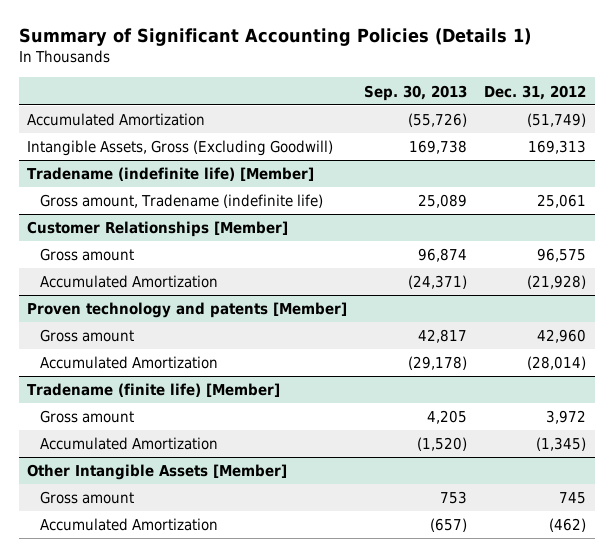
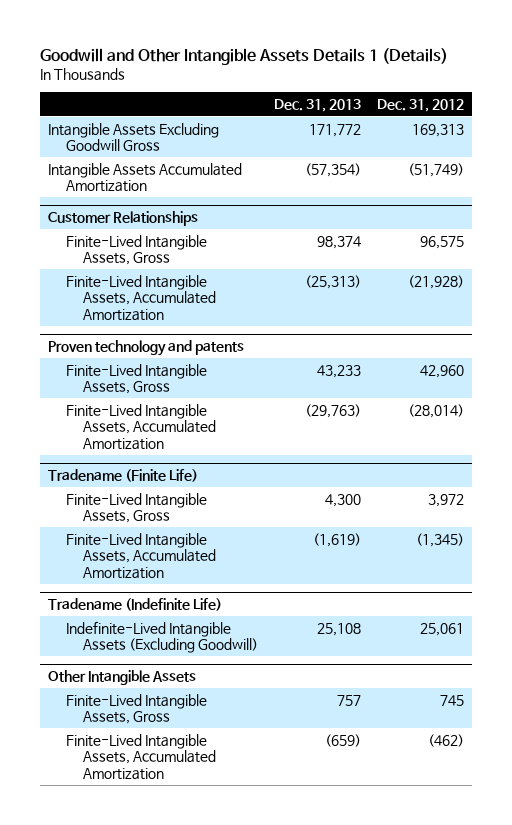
- Summary of Significant Accounting Policies (Details 1)
+ Goodwill and Other Intangible Assets Details 1 (Details)
- | Sep. 30, 2013 | Dec. 31, 2012
+ | Dec. 31, 2013 | Dec. 31, 2012
- Accumulated Amortization | (55,726) | (51,749)
- Intangible Assets, Gross (Excluding Goodwill) | 169,738 | 169,313
- Tradename (indefinite life) [Member]
- Gross amount, Tradename (indefinite life) | 25,089 | 25,061
- Customer Relationships [Member]
- Gross amount | 96,874 | 96,575
- Accumulated Amortization | (24,371) | (21,928)
- Proven technology and patents [Member]
- Gross amount | 42,817 | 42,960
- Accumulated Amortization | (29,178) | (28,014)
- Tradename (finite life) [Member]
- Gross amount | 4,205 | 3,972
- Accumulated Amortization | (1,520) | (1,345)
- Other Intangible Assets [Member]
- Gross amount | 753 | 745
- Accumulated Amortization | (657) | (462)
+ Intangible Assets Excluding Goodwill Gross | 171,772 | 169,313
+ Intangible Assets Accumulated Amortization | (57,354) | (51,749)
+ Customer Relationships
+ Finite-Lived Intangible Assets, Gross | 98,374 | 96,575
+ Finite-Lived Intangible Assets, Accumulated Amortization | (25,313) | (21,928)
+ Proven technology and patents
+ Finite-Lived Intangible Assets, Gross | 43,233 | 42,960
+ Finite-Lived Intangible Assets, Accumulated Amortization | (29,763) | (28,014)
+ Tradename (Finite Life)
+ Finite-Lived Intangible Assets, Gross | 4,300 | 3,972
+ Finite-Lived Intangible Assets, Accumulated Amortization | (1,619) | (1,345)
+ Tradename (Indefinite Life)
+ Indefinite-Lived Intangible Assets (Excluding Goodwill) | 25,108 | 25,061
+ Other Intangible Assets
+ Finite-Lived Intangible Assets, Gross | 757 | 745
+ Finite-Lived Intangible Assets, Accumulated Amortization | (659) | (462)

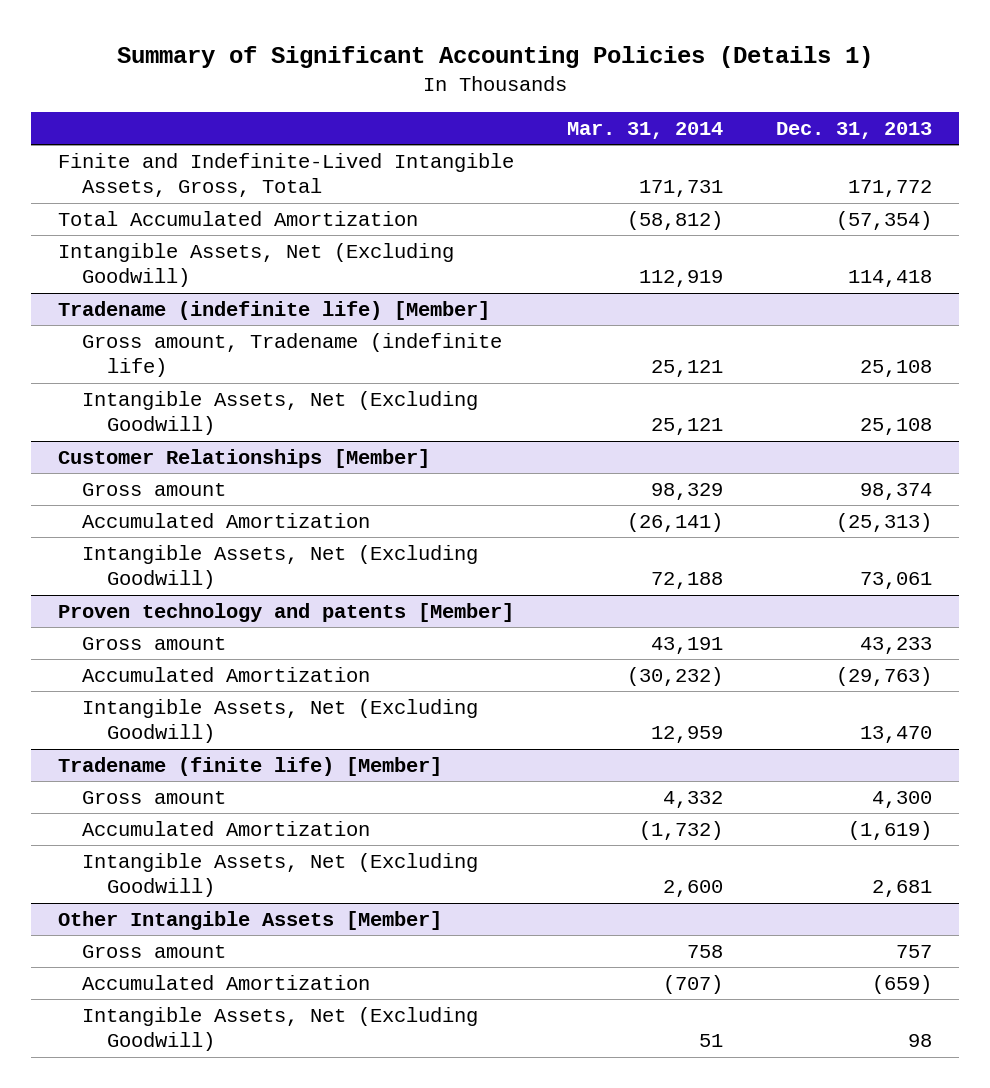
- Goodwill and Other Intangible Assets Details 1 (Details)
+ Summary of Significant Accounting Policies (Details 1)
- | Dec. 31, 2013 | Dec. 31, 2012
+ | Mar. 31, 2014 | Dec. 31, 2013
- Intangible Assets Excluding Goodwill Gross | 171,772 | 169,313
- Intangible Assets Accumulated Amortization | (57,354) | (51,749)
- Customer Relationships
- Finite-Lived Intangible Assets, Gross | 98,374 | 96,575
- Finite-Lived Intangible Assets, Accumulated Amortization | (25,313) | (21,928)
- Proven technology and patents
- Finite-Lived Intangible Assets, Gross | 43,233 | 42,960
- Finite-Lived Intangible Assets, Accumulated Amortization | (29,763) | (28,014)
- Tradename (Finite Life)
- Finite-Lived Intangible Assets, Gross | 4,300 | 3,972
- Finite-Lived Intangible Assets, Accumulated Amortization | (1,619) | (1,345)
- Tradename (Indefinite Life)
- Indefinite-Lived Intangible Assets (Excluding Goodwill) | 25,108 | 25,061
- Other Intangible Assets
- Finite-Lived Intangible Assets, Gross | 757 | 745
- Finite-Lived Intangible Assets, Accumulated Amortization | (659) | (462)
+ Finite and Indefinite-Lived Intangible Assets, Gross, Total | 171,731 | 171,772
+ Total Accumulated Amortization | (58,812) | (57,354)
+ Intangible Assets, Net (Excluding Goodwill) | 112,919 | 114,418
+ Tradename (indefinite life) [Member]
+ Gross amount, Tradename (indefinite life) | 25,121 | 25,108
+ Intangible Assets, Net (Excluding Goodwill) | 25,121 | 25,108
+ Customer Relationships [Member]
+ Gross amount | 98,329 | 98,374
+ Accumulated Amortization | (26,141) | (25,313)
+ Intangible Assets, Net (Excluding Goodwill) | 72,188 | 73,061
+ Proven technology and patents [Member]
+ Gross amount | 43,191 | 43,233
+ Accumulated Amortization | (30,232) | (29,763)
+ Intangible Assets, Net (Excluding Goodwill) | 12,959 | 13,470
+ Tradename (finite life) [Member]
+ Gross amount | 4,332 | 4,300
+ Accumulated Amortization | (1,732) | (1,619)
+ Intangible Assets, Net (Excluding Goodwill) | 2,600 | 2,681
+ Other Intangible Assets [Member]
+ Gross amount | 758 | 757
+ Accumulated Amortization | (707) | (659)
+ Intangible Assets, Net (Excluding Goodwill) | 51 | 98

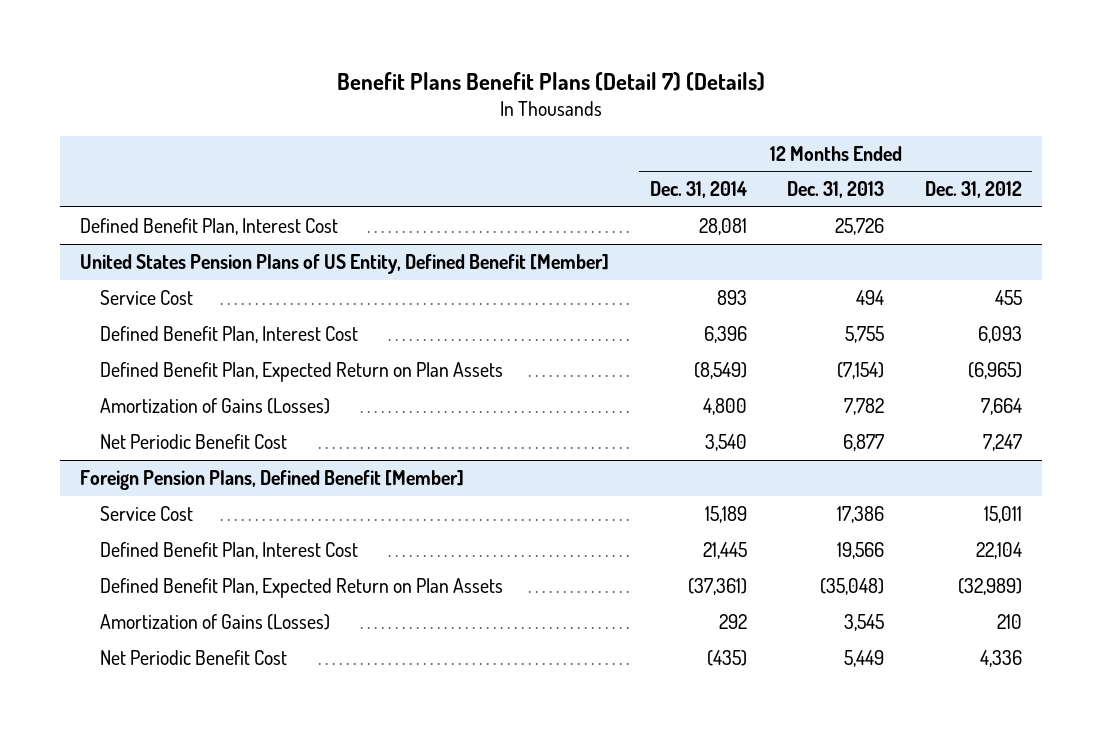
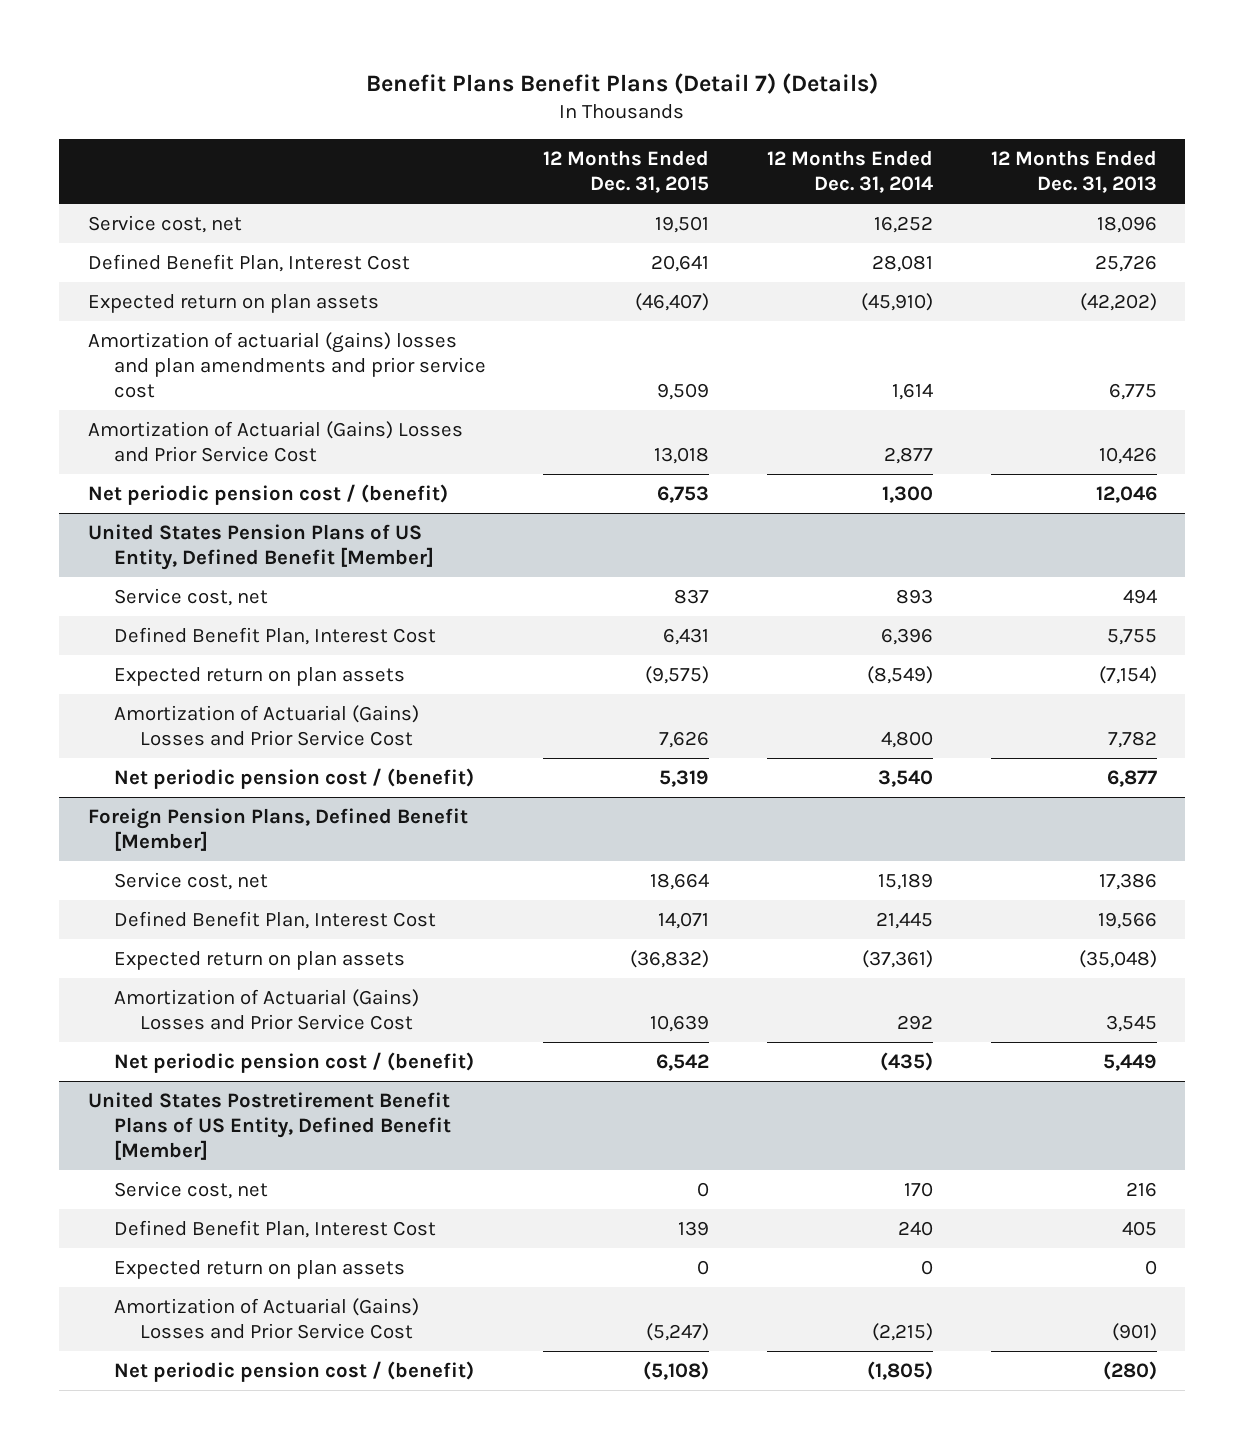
- | 12 Months Ended Dec. 31, 2014 | 12 Months Ended Dec. 31, 2013 | 12 Months Ended Dec. 31, 2012
+ | 12 Months Ended Dec. 31, 2015 | 12 Months Ended Dec. 31, 2014 | 12 Months Ended Dec. 31, 2013
+ Service cost, net | 19,501 | 16,252 | 18,096
+ Expected return on plan assets | (46,407) | (45,910) | (42,202)
+ Amortization of actuarial (gains) losses and plan amendments and prior service cost | 9,509 | 1,614 | 6,775
+ Amortization of Actuarial (Gains) Losses and Prior Service Cost | 13,018 | 2,877 | 10,426
+ Net periodic pension cost / (benefit) | 6,753 | 1,300 | 12,046
@ United States Pension Plans of US Entity, Defined Benefit [Member]
- Service Cost | 893 | 494 | 455
+ Service cost, net | 837 | 893 | 494
- Defined Benefit Plan, Expected Return on Plan Assets | (8,549) | (7,154) | (6,965)
- Amortization of Gains (Losses) | 4,800 | 7,782 | 7,664
- Net Periodic Benefit Cost | 3,540 | 6,877 | 7,247
+ Expected return on plan assets | (9,575) | (8,549) | (7,154)
+ Amortization of Actuarial (Gains) Losses and Prior Service Cost | 7,626 | 4,800 | 7,782
+ Net periodic pension cost / (benefit) | 5,319 | 3,540 | 6,877
@ Foreign Pension Plans, Defined Benefit [Member]
- Service Cost | 15,189 | 17,386 | 15,011
+ Service cost, net | 18,664 | 15,189 | 17,386
- Defined Benefit Plan, Expected Return on Plan Assets | (37,361) | (35,048) | (32,989)
- Amortization of Gains (Losses) | 292 | 3,545 | 210
- Net Periodic Benefit Cost | (435) | 5,449 | 4,336
+ Expected return on plan assets | (36,832) | (37,361) | (35,048)
+ Amortization of Actuarial (Gains) Losses and Prior Service Cost | 10,639 | 292 | 3,545
+ Net periodic pension cost / (benefit) | 6,542 | (435) | 5,449
+ United States Postretirement Benefit Plans of US Entity, Defined Benefit [Member]
+ Service cost, net | 0 | 170 | 216
+ Defined Benefit Plan, Interest Cost | 139 | 240 | 405
+ Expected return on plan assets | 0 | 0 | 0
+ Amortization of Actuarial (Gains) Losses and Prior Service Cost | (5,247) | (2,215) | (901)
+ Net periodic pension cost / (benefit) | (5,108) | (1,805) | (280)

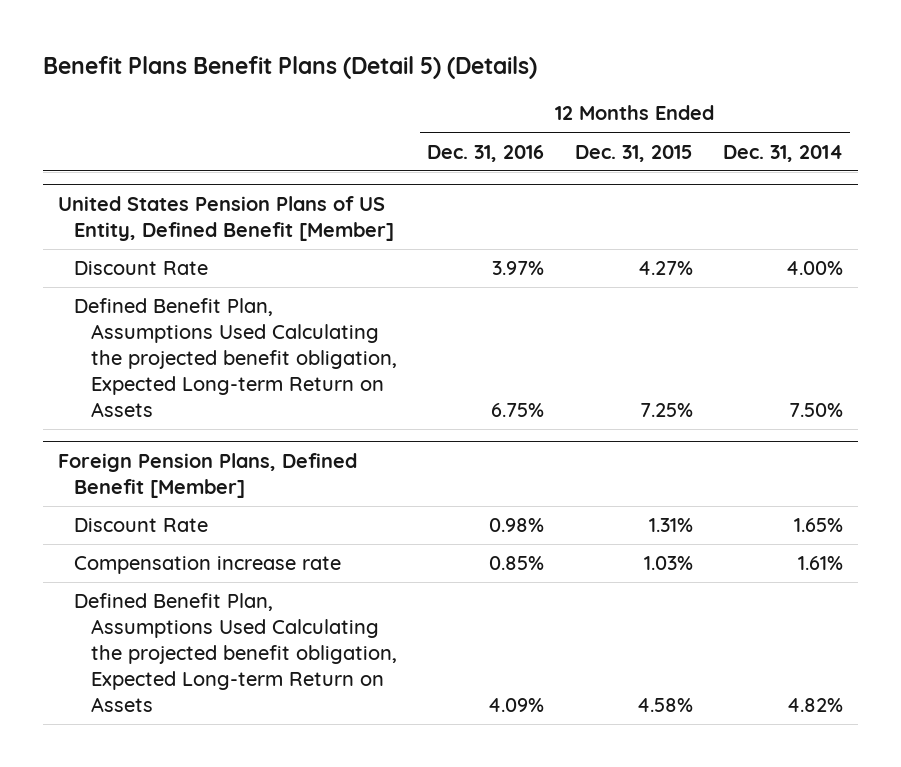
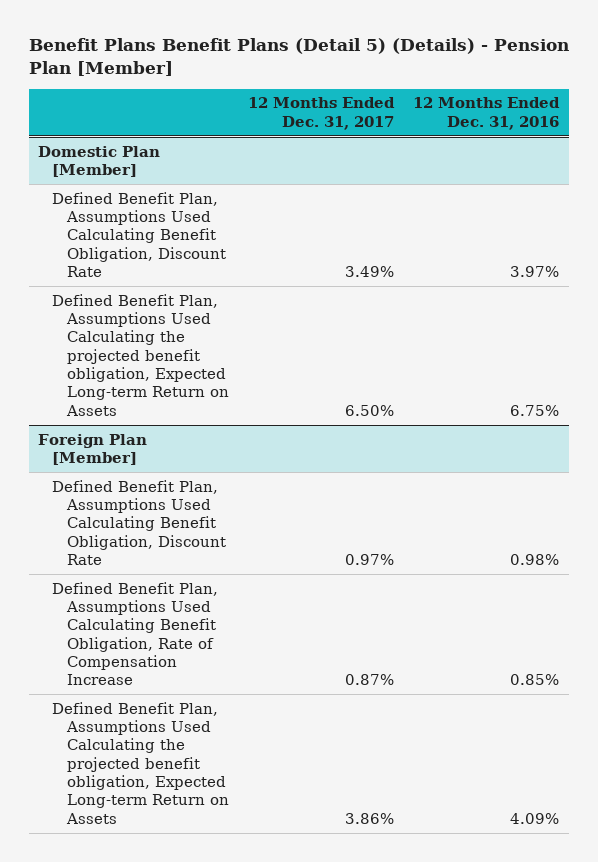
- Benefit Plans Benefit Plans (Detail 5) (Details)
+ Benefit Plans Benefit Plans (Detail 5) (Details) - Pension Plan [Member]
- | 12 Months Ended Dec. 31, 2016 | 12 Months Ended Dec. 31, 2015 | 12 Months Ended Dec. 31, 2014
+ | 12 Months Ended Dec. 31, 2017 | 12 Months Ended Dec. 31, 2016
- United States Pension Plans of US Entity, Defined Benefit [Member]
- Discount Rate | 3.97% | 4.27% | 4.00%
+ Domestic Plan [Member]
+ Defined Benefit Plan, Assumptions Used Calculating Benefit Obligation, Discount Rate | 3.49% | 3.97%
- Foreign Pension Plans, Defined Benefit [Member]
- Discount Rate | 0.98% | 1.31% | 1.65%
- Compensation increase rate | 0.85% | 1.03% | 1.61%
+ Foreign Plan [Member]
+ Defined Benefit Plan, Assumptions Used Calculating Benefit Obligation, Discount Rate | 0.97% | 0.98%
+ Defined Benefit Plan, Assumptions Used Calculating Benefit Obligation, Rate of Compensation Increase | 0.87% | 0.85%

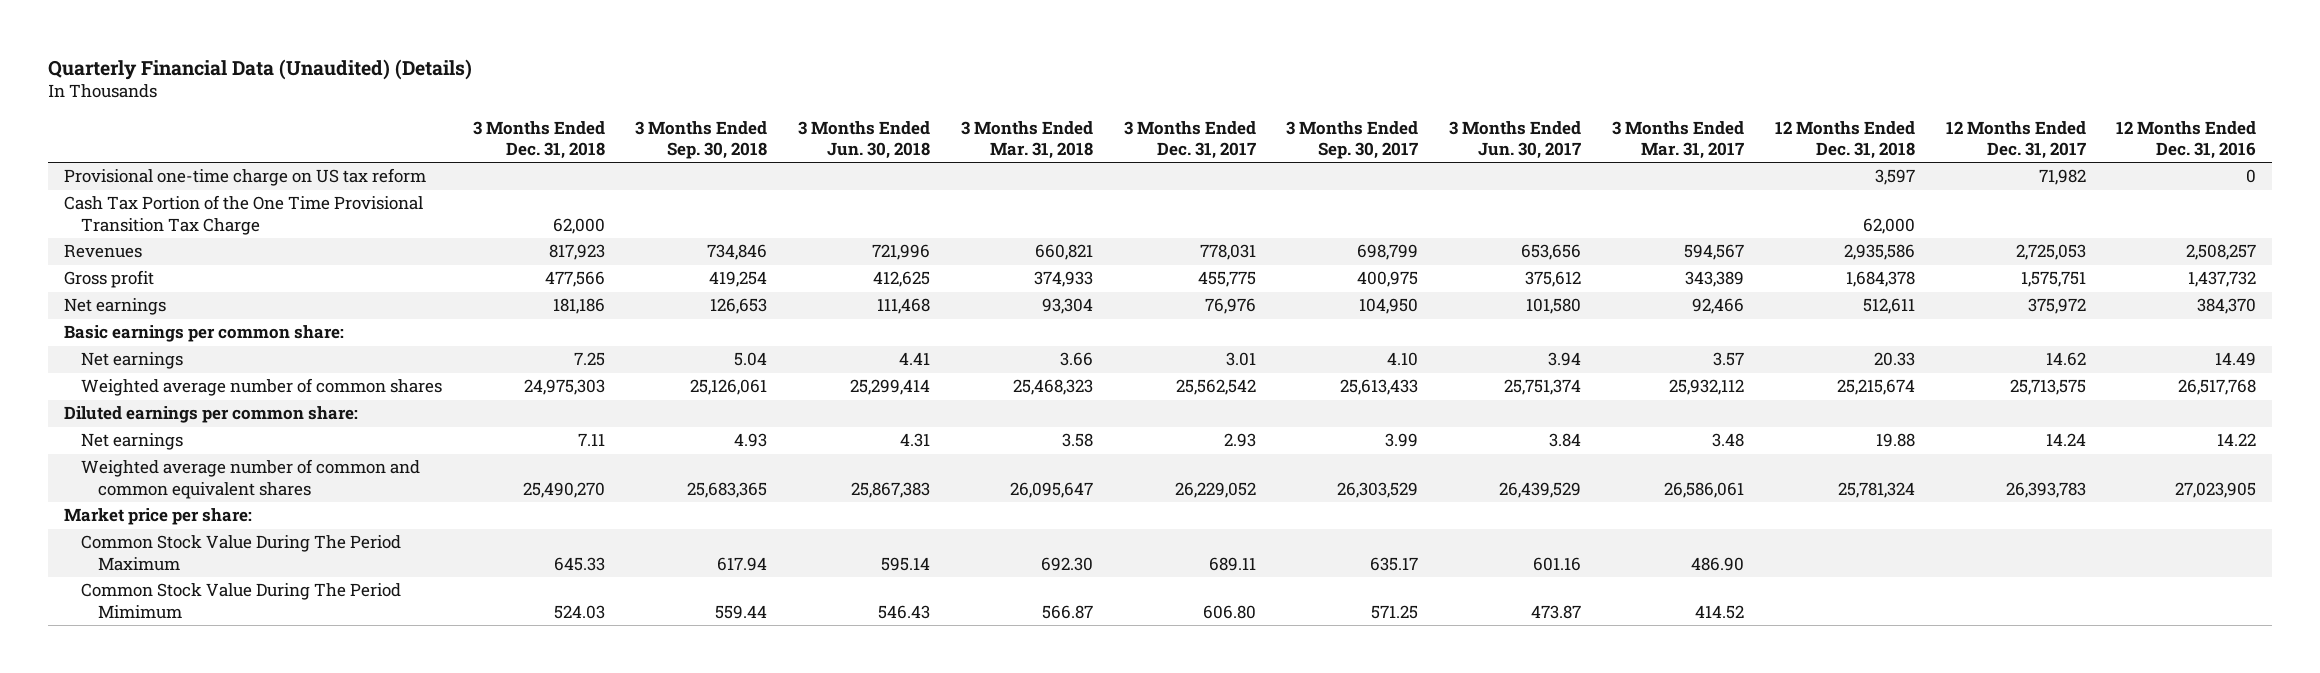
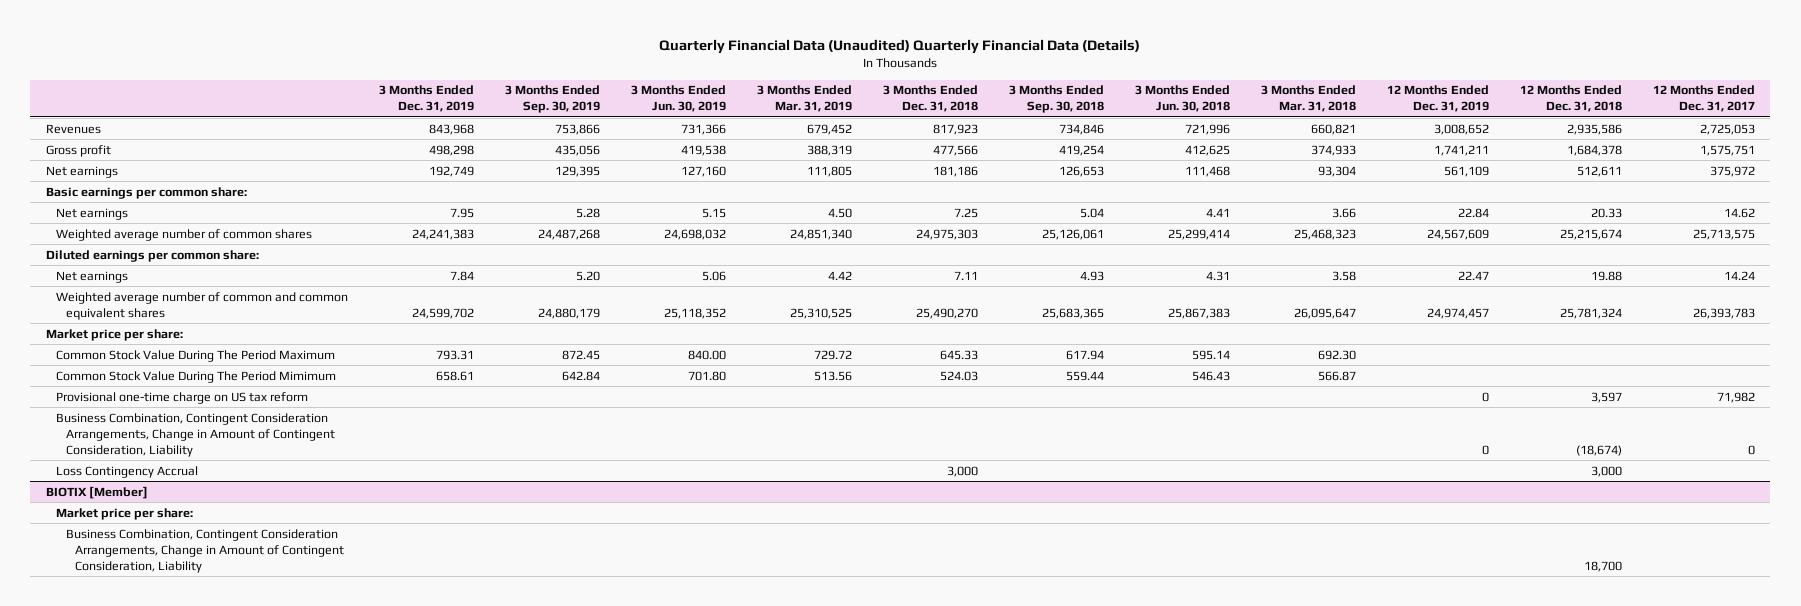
- Quarterly Financial Data (Unaudited) (Details)
+ Quarterly Financial Data (Unaudited) Quarterly Financial Data (Details)
- | 3 Months Ended Dec. 31, 2018 | 3 Months Ended Sep. 30, 2018 | 3 Months Ended Jun. 30, 2018 | 3 Months Ended Mar. 31, 2018 | 3 Months Ended Dec. 31, 2017 | 3 Months Ended Sep. 30, 2017 | 3 Months Ended Jun. 30, 2017 | 3 Months Ended Mar. 31, 2017 | 12 Months Ended Dec. 31, 2018 | 12 Months Ended Dec. 31, 2017 | 12 Months Ended Dec. 31, 2016
+ | 3 Months Ended Dec. 31, 2019 | 3 Months Ended Sep. 30, 2019 | 3 Months Ended Jun. 30, 2019 | 3 Months Ended Mar. 31, 2019 | 3 Months Ended Dec. 31, 2018 | 3 Months Ended Sep. 30, 2018 | 3 Months Ended Jun. 30, 2018 | 3 Months Ended Mar. 31, 2018 | 12 Months Ended Dec. 31, 2019 | 12 Months Ended Dec. 31, 2018 | 12 Months Ended Dec. 31, 2017
- Cash Tax Portion of the One Time Provisional Transition Tax Charge | 62,000 | | | | | | | | 62,000 | |
moved down: Provisional one-time charge on US tax reform | | | | | | | | | 0 | 3,597 | 71,982
+ Business Combination, Contingent Consideration Arrangements, Change in Amount of Contingent Consideration, Liability | | | | | | | | | 0 | (18,674) | 0
+ Loss Contingency Accrual | | | | | 3,000 | | | | | 3,000 |
+ BIOTIX [Member]
+ Market price per share:
+ Business Combination, Contingent Consideration Arrangements, Change in Amount of Contingent Consideration, Liability | | | | | | | | | | 18,700 |

